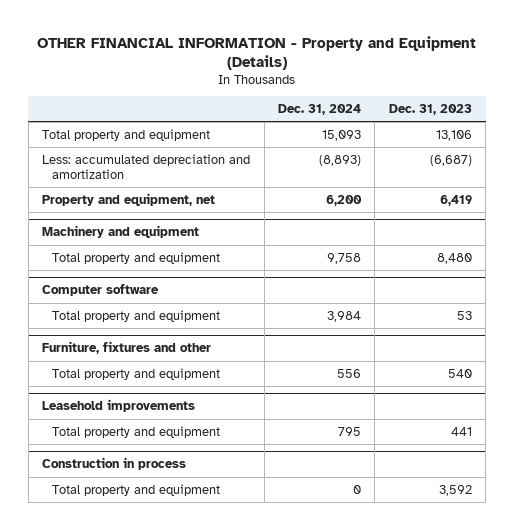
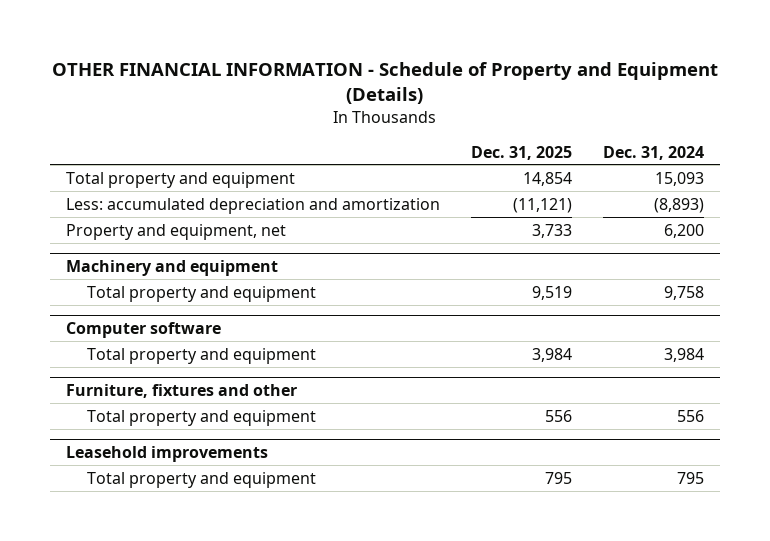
- OTHER FINANCIAL INFORMATION - Property and Equipment (Details)
+ OTHER FINANCIAL INFORMATION - Schedule of Property and Equipment (Details)
- | Dec. 31, 2024 | Dec. 31, 2023
+ | Dec. 31, 2025 | Dec. 31, 2024
- Construction in process
- Total property and equipment | 0 | 3,592

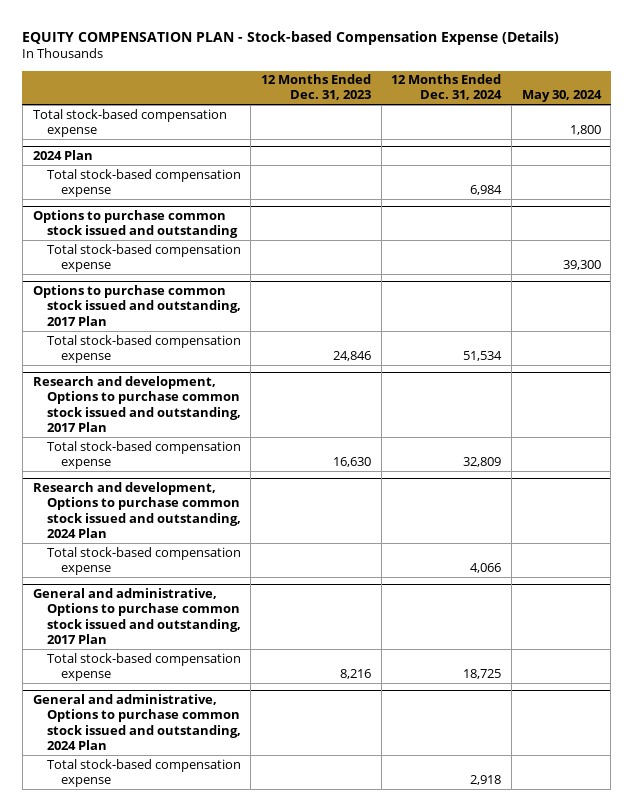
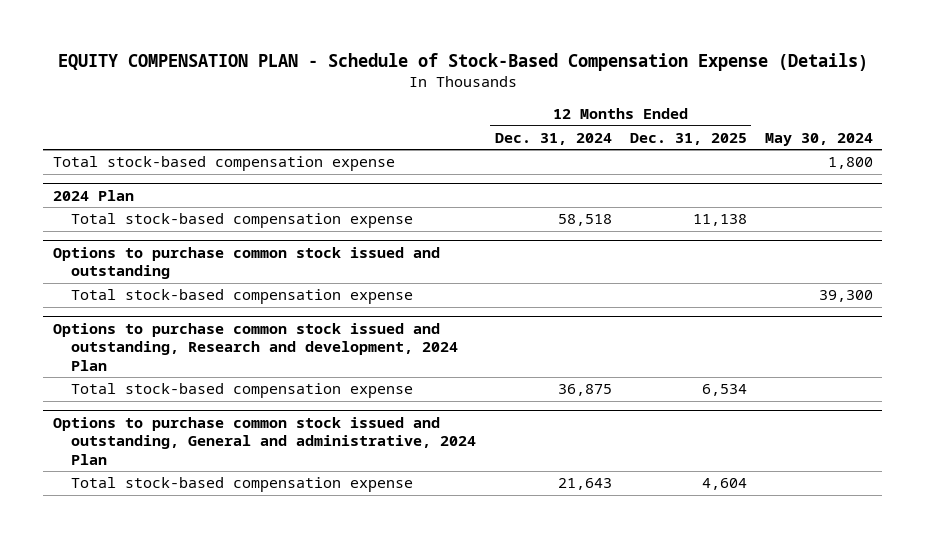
- EQUITY COMPENSATION PLAN - Stock-based Compensation Expense (Details)
+ EQUITY COMPENSATION PLAN - Schedule of Stock-Based Compensation Expense (Details)
- | 12 Months Ended Dec. 31, 2023 | 12 Months Ended Dec. 31, 2024 | May 30, 2024
+ | 12 Months Ended Dec. 31, 2024 | 12 Months Ended Dec. 31, 2025 | May 30, 2024
@ 2024 Plan
- Total stock-based compensation expense | | 6,984 |
+ Total stock-based compensation expense | 58,518 | 11,138 |
- Options to purchase common stock issued and outstanding, 2017 Plan
- Total stock-based compensation expense | 24,846 | 51,534 |
- Research and development, Options to purchase common stock issued and outstanding, 2017 Plan
- Total stock-based compensation expense | 16,630 | 32,809 |
- Research and development, Options to purchase common stock issued and outstanding, 2024 Plan
- Total stock-based compensation expense | | 4,066 |
- General and administrative, Options to purchase common stock issued and outstanding, 2017 Plan
- Total stock-based compensation expense | 8,216 | 18,725 |
- General and administrative, Options to purchase common stock issued and outstanding, 2024 Plan
- Total stock-based compensation expense | | 2,918 |
+ Options to purchase common stock issued and outstanding, Research and development, 2024 Plan
+ Total stock-based compensation expense | 36,875 | 6,534 |
+ Options to purchase common stock issued and outstanding, General and administrative, 2024 Plan
+ Total stock-based compensation expense | 21,643 | 4,604 |

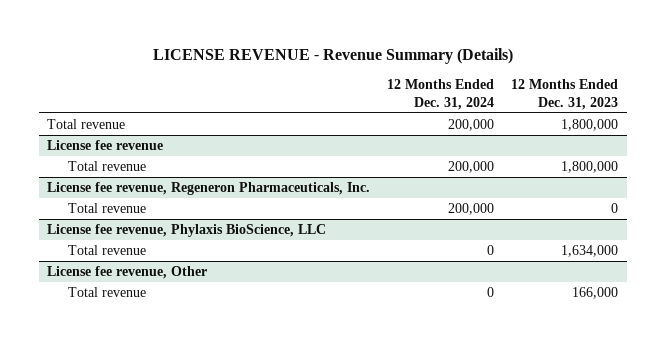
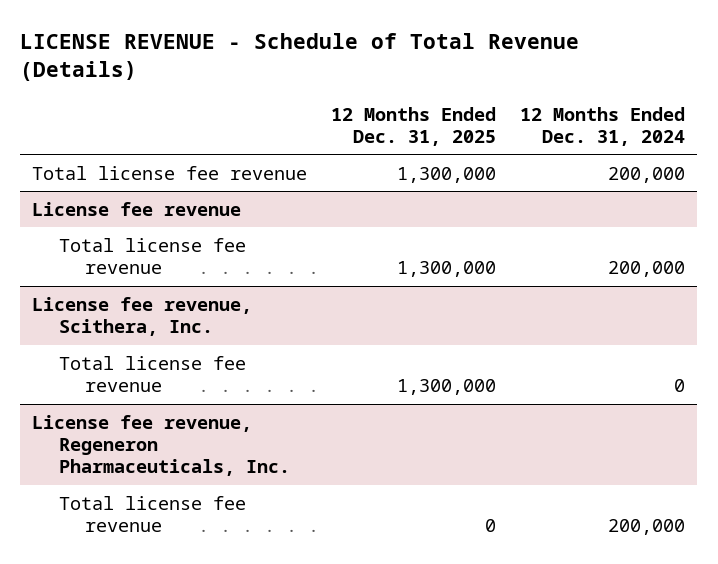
- LICENSE REVENUE - Revenue Summary (Details)
+ LICENSE REVENUE - Schedule of Total Revenue (Details)
- | 12 Months Ended Dec. 31, 2024 | 12 Months Ended Dec. 31, 2023
+ | 12 Months Ended Dec. 31, 2025 | 12 Months Ended Dec. 31, 2024
- Total revenue | 200,000 | 1,800,000
+ Total license fee revenue | 1,300,000 | 200,000
@ License fee revenue
- Total revenue | 200,000 | 1,800,000
+ Total license fee revenue | 1,300,000 | 200,000
+ License fee revenue, Scithera, Inc.
+ Total license fee revenue | 1,300,000 | 0
@ License fee revenue, Regeneron Pharmaceuticals, Inc.
- Total revenue | 200,000 | 0
- License fee revenue, Phylaxis BioScience, LLC
- Total revenue | 0 | 1,634,000
- License fee revenue, Other
- Total revenue | 0 | 166,000
@ License fee revenue, Regeneron Pharmaceuticals, Inc.
+ Total license fee revenue | 0 | 200,000

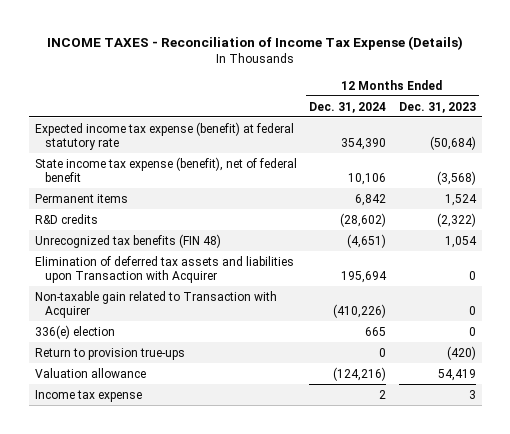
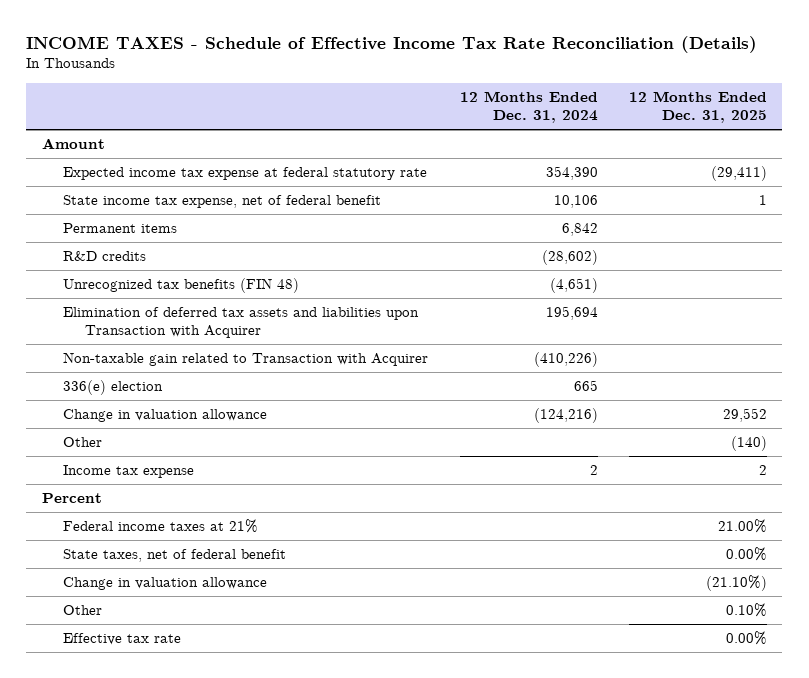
- INCOME TAXES - Reconciliation of Income Tax Expense (Details)
+ INCOME TAXES - Schedule of Effective Income Tax Rate Reconciliation (Details)
- | 12 Months Ended Dec. 31, 2024 | 12 Months Ended Dec. 31, 2023
+ | 12 Months Ended Dec. 31, 2024 | 12 Months Ended Dec. 31, 2025
- Expected income tax expense (benefit) at federal statutory rate | 354,390 | (50,684)
- State income tax expense (benefit), net of federal benefit | 10,106 | (3,568)
+ Amount
+ Expected income tax expense at federal statutory rate | 354,390 | (29,411)
+ State income tax expense, net of federal benefit | 10,106 | 1
- Return to provision true-ups | 0 | (420)
- Valuation allowance | (124,216) | 54,419
+ Change in valuation allowance | (124,216) | 29,552
+ Other | | (140)
+ Percent
+ Federal income taxes at 21% | | 21.00%
+ State taxes, net of federal benefit | | 0.00%
+ Change in valuation allowance | | (21.10%)
+ Other | | 0.10%
+ Effective tax rate | | 0.00%

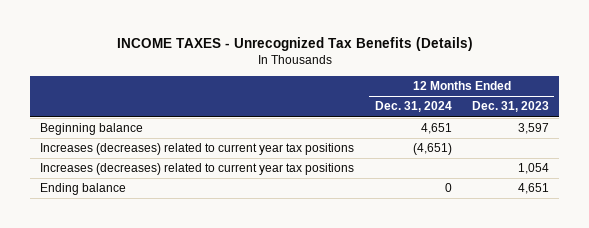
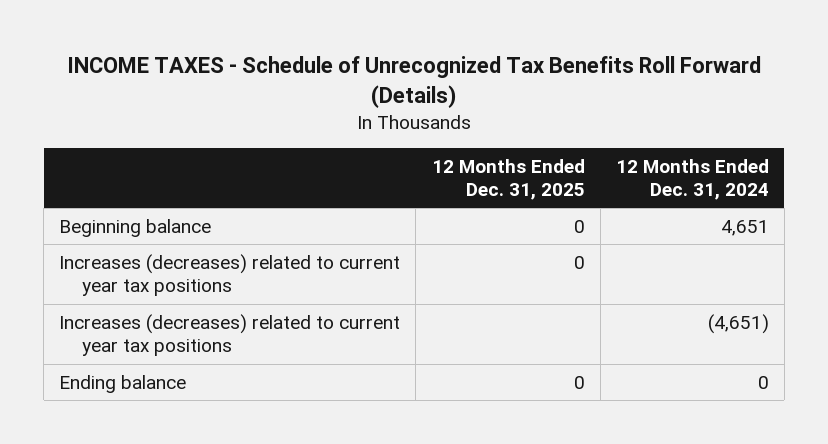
- INCOME TAXES - Unrecognized Tax Benefits (Details)
+ INCOME TAXES - Schedule of Unrecognized Tax Benefits Roll Forward (Details)
- | 12 Months Ended Dec. 31, 2024 | 12 Months Ended Dec. 31, 2023
+ | 12 Months Ended Dec. 31, 2025 | 12 Months Ended Dec. 31, 2024
moved down: Increases (decreases) related to current year tax positions | | (4,651)

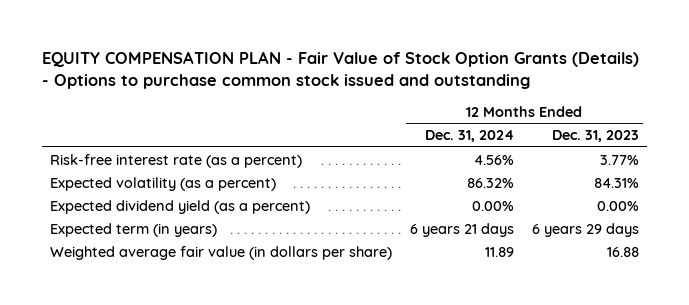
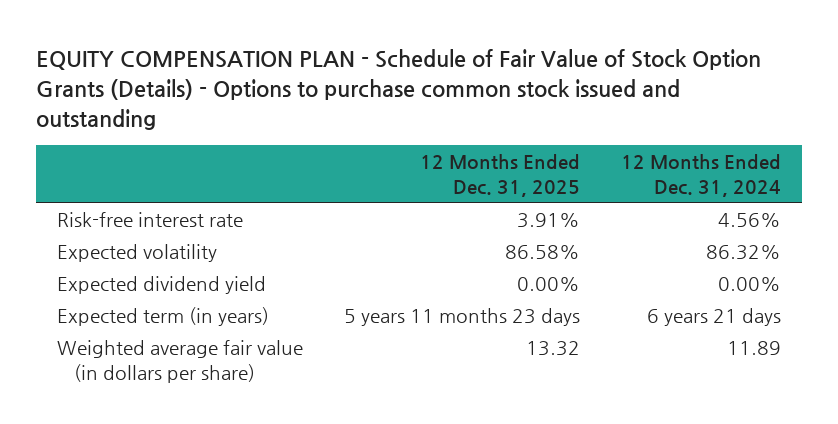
- EQUITY COMPENSATION PLAN - Fair Value of Stock Option Grants (Details) - Options to purchase common stock issued and outstanding
+ EQUITY COMPENSATION PLAN - Schedule of Fair Value of Stock Option Grants (Details) - Options to purchase common stock issued and outstanding
- | 12 Months Ended Dec. 31, 2024 | 12 Months Ended Dec. 31, 2023
+ | 12 Months Ended Dec. 31, 2025 | 12 Months Ended Dec. 31, 2024
- Risk-free interest rate (as a percent) | 4.56% | 3.77%
- Expected volatility (as a percent) | 86.32% | 84.31%
- Expected dividend yield (as a percent) | 0.00% | 0.00%
+ Risk-free interest rate | 3.91% | 4.56%
+ Expected volatility | 86.58% | 86.32%
+ Expected dividend yield | 0.00% | 0.00%

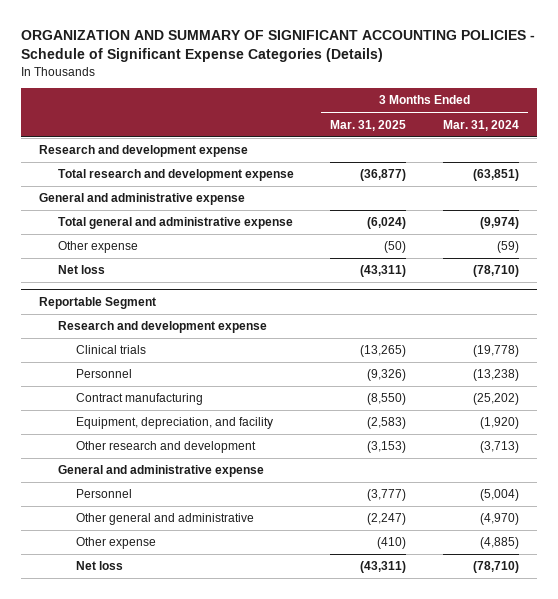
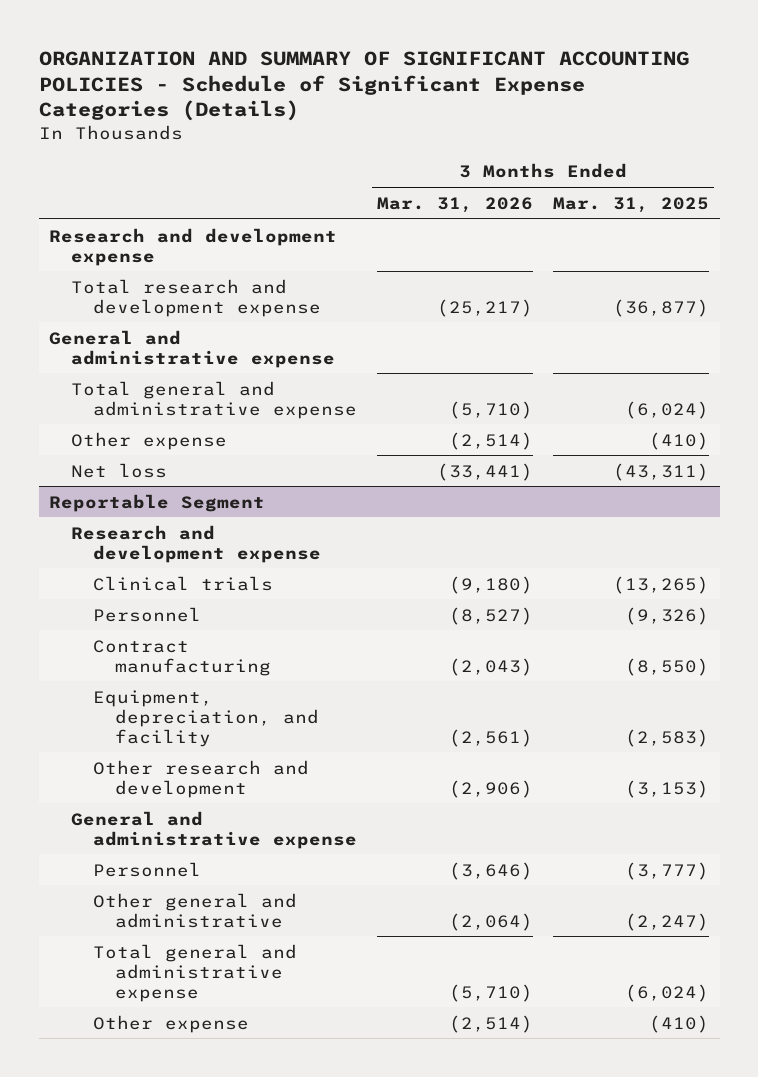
- | 3 Months Ended Mar. 31, 2025 | 3 Months Ended Mar. 31, 2024
+ | 3 Months Ended Mar. 31, 2026 | 3 Months Ended Mar. 31, 2025
- Other expense | (50) | (59)
+ Other expense | (2,514) | (410)
@ Reportable Segment
+ Total general and administrative expense | (5,710) | (6,024)
- Net loss | (43,311) | (78,710)

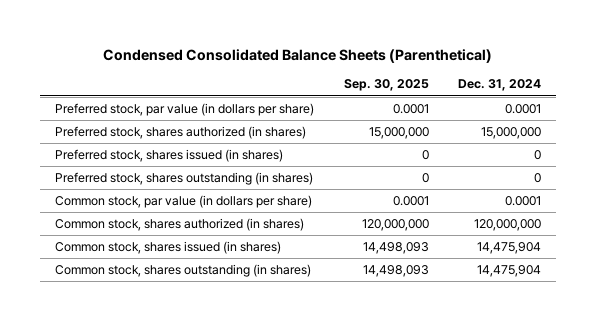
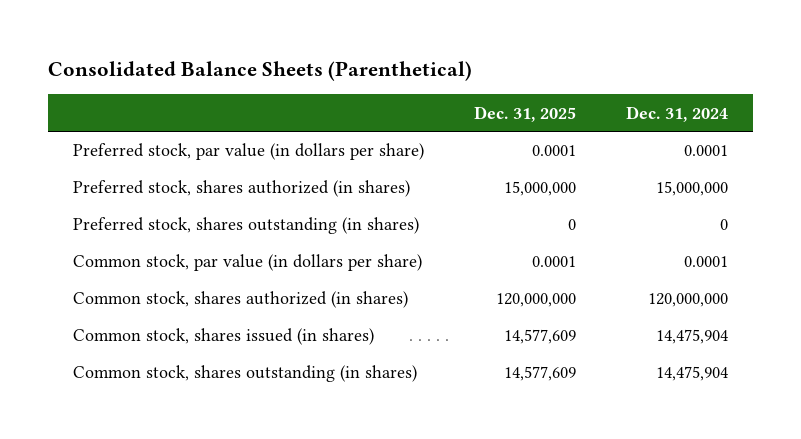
- Condensed Consolidated Balance Sheets (Parenthetical)
+ Consolidated Balance Sheets (Parenthetical)
- | Sep. 30, 2025 | Dec. 31, 2024
+ | Dec. 31, 2025 | Dec. 31, 2024
- Preferred stock, shares issued (in shares) | 0 | 0

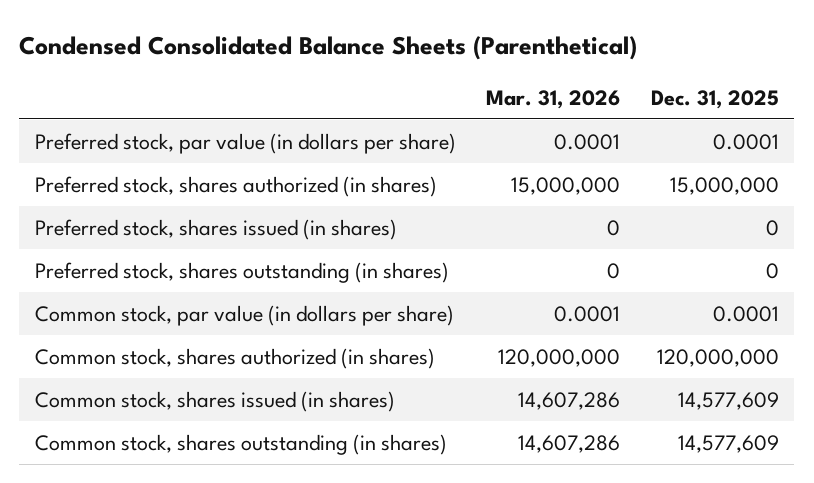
- Consolidated Balance Sheets (Parenthetical)
+ Condensed Consolidated Balance Sheets (Parenthetical)
- | Dec. 31, 2025 | Dec. 31, 2024
+ | Mar. 31, 2026 | Dec. 31, 2025
+ Preferred stock, shares issued (in shares) | 0 | 0

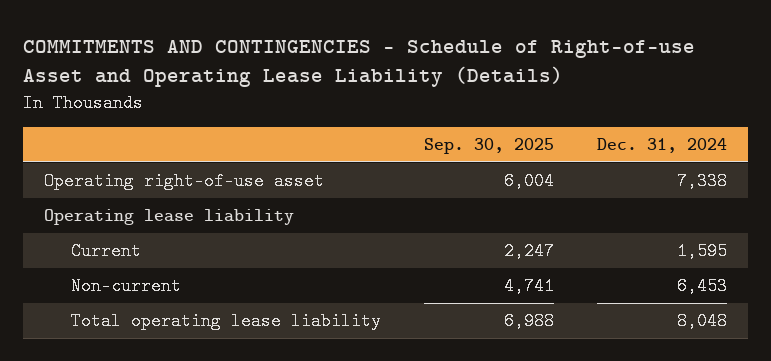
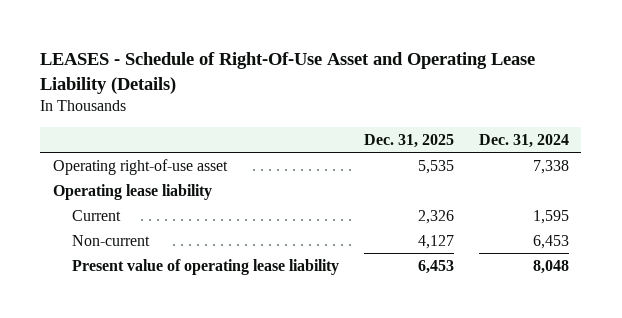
- COMMITMENTS AND CONTINGENCIES - Schedule of Right-of-use Asset and Operating Lease Liability (Details)
+ LEASES - Schedule of Right-Of-Use Asset and Operating Lease Liability (Details)
- | Sep. 30, 2025 | Dec. 31, 2024
+ | Dec. 31, 2025 | Dec. 31, 2024
- Total operating lease liability | 6,988 | 8,048
+ Present value of operating lease liability | 6,453 | 8,048

